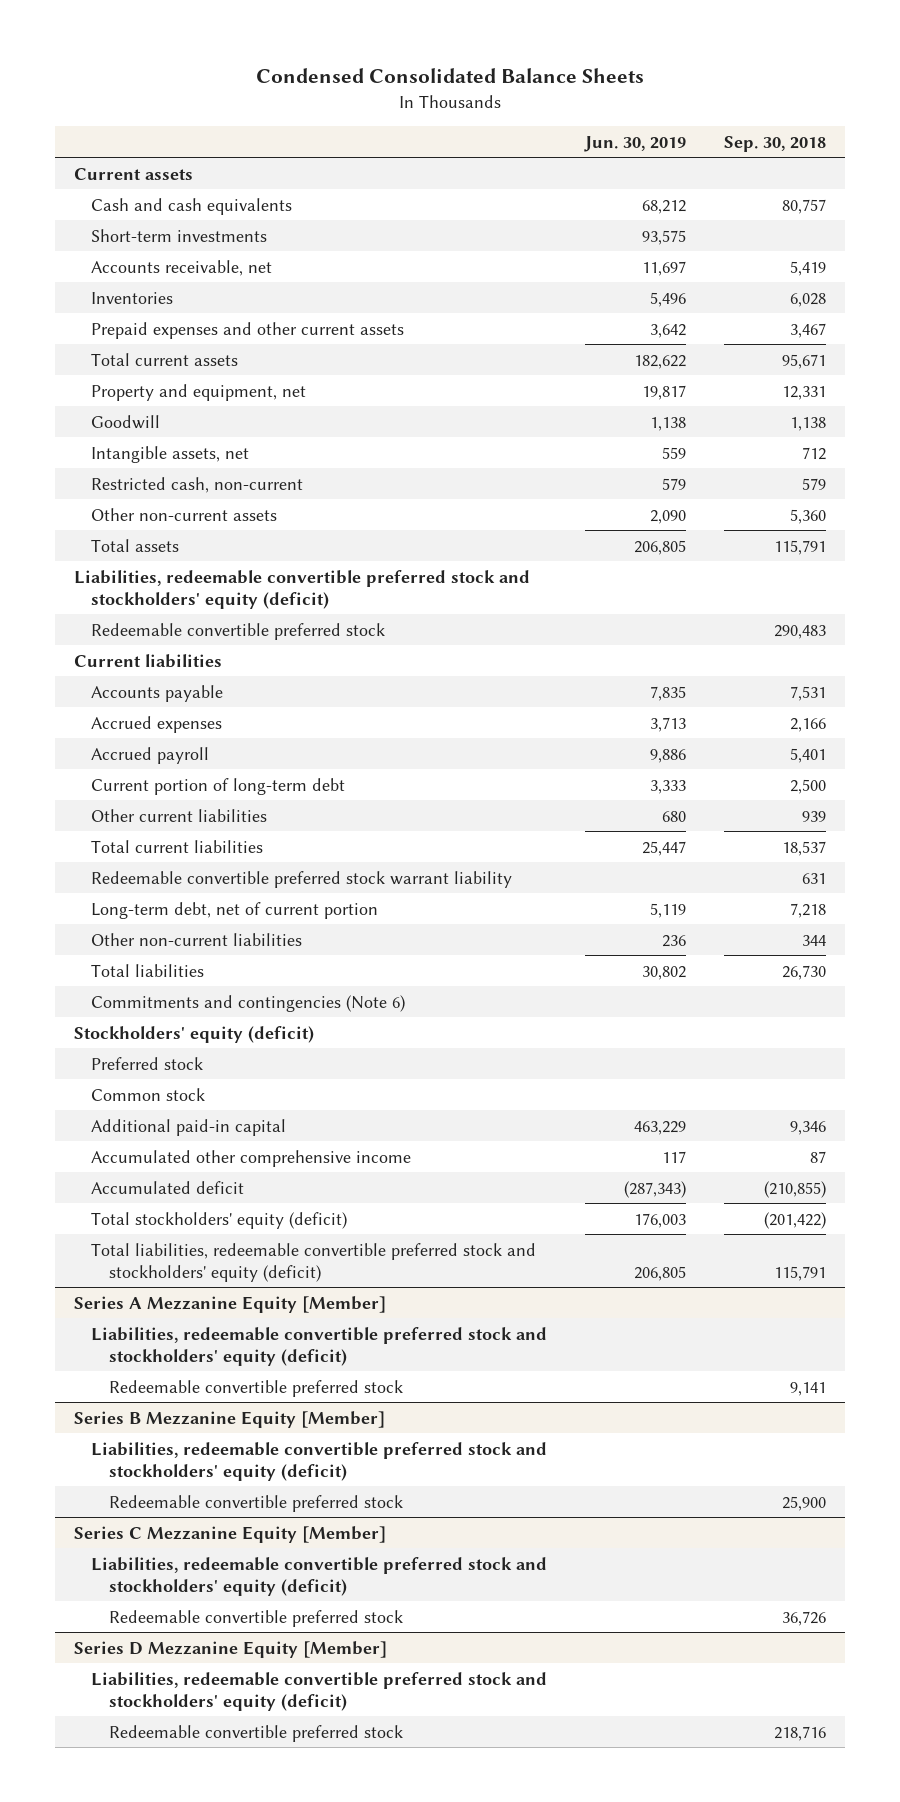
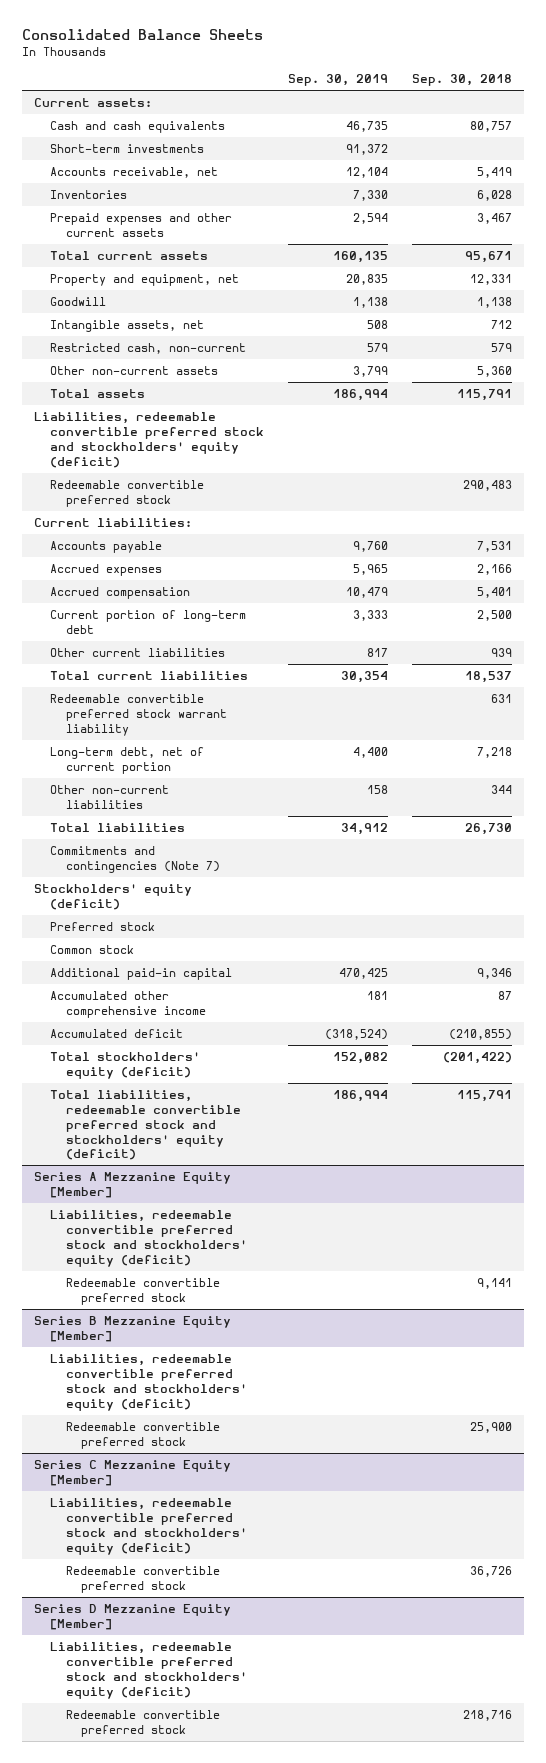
- Condensed Consolidated Balance Sheets
+ Consolidated Balance Sheets
- | Jun. 30, 2019 | Sep. 30, 2018
+ | Sep. 30, 2019 | Sep. 30, 2018
- Current assets
+ Current assets:
- Current liabilities
+ Current liabilities:
- Accrued payroll | 9,886 | 5,401
+ Accrued compensation | 10,479 | 5,401
- Commitments and contingencies (Note 6)
+ Commitments and contingencies (Note 7)

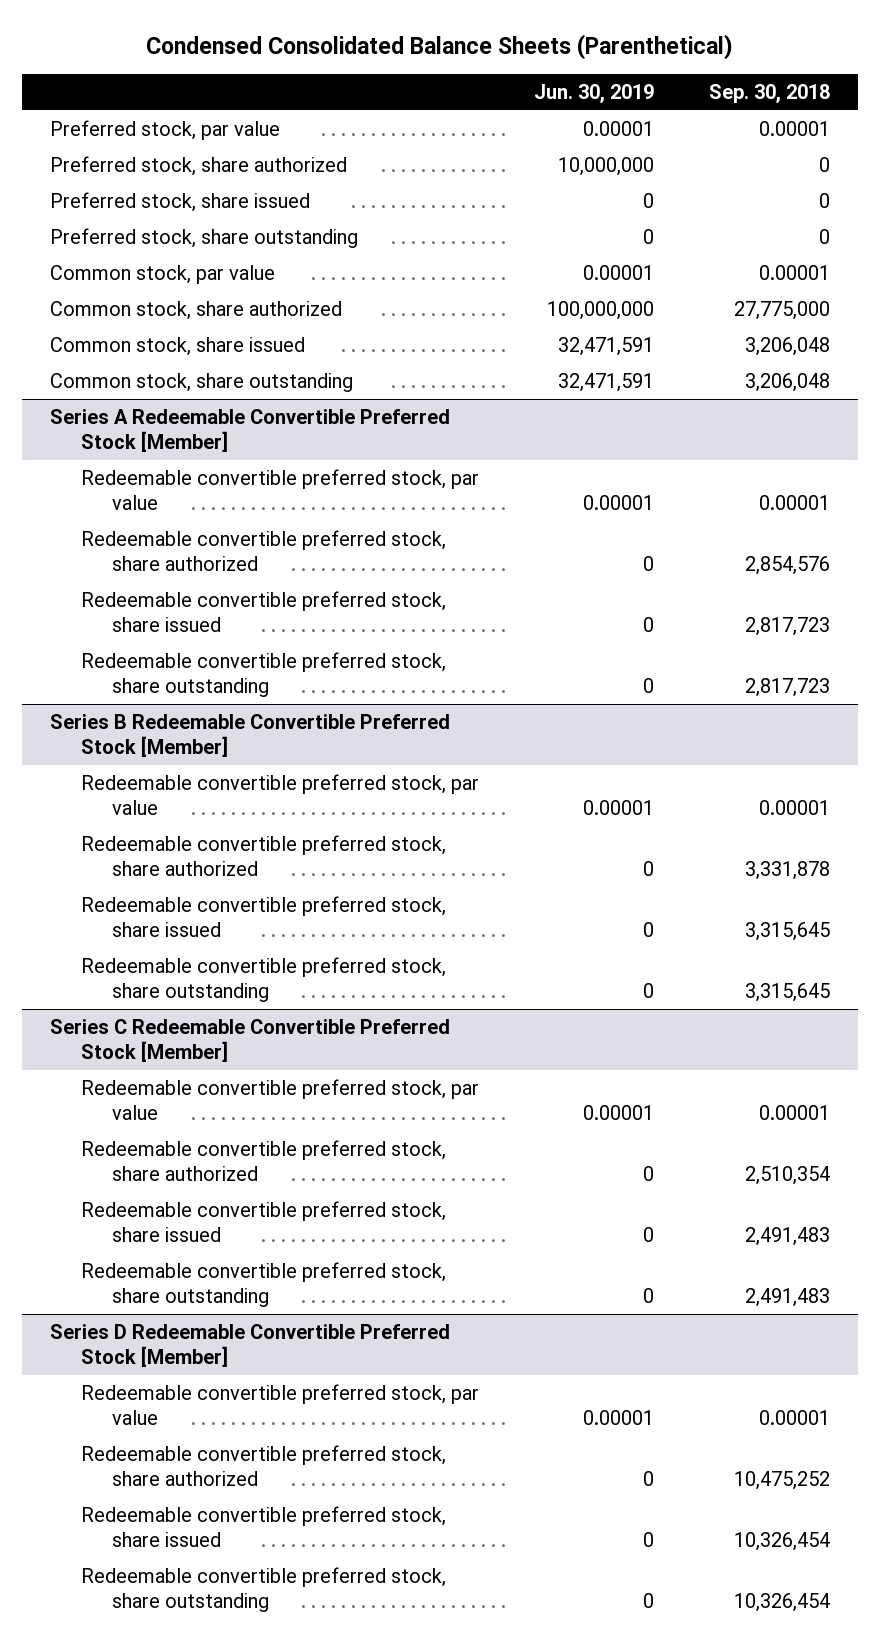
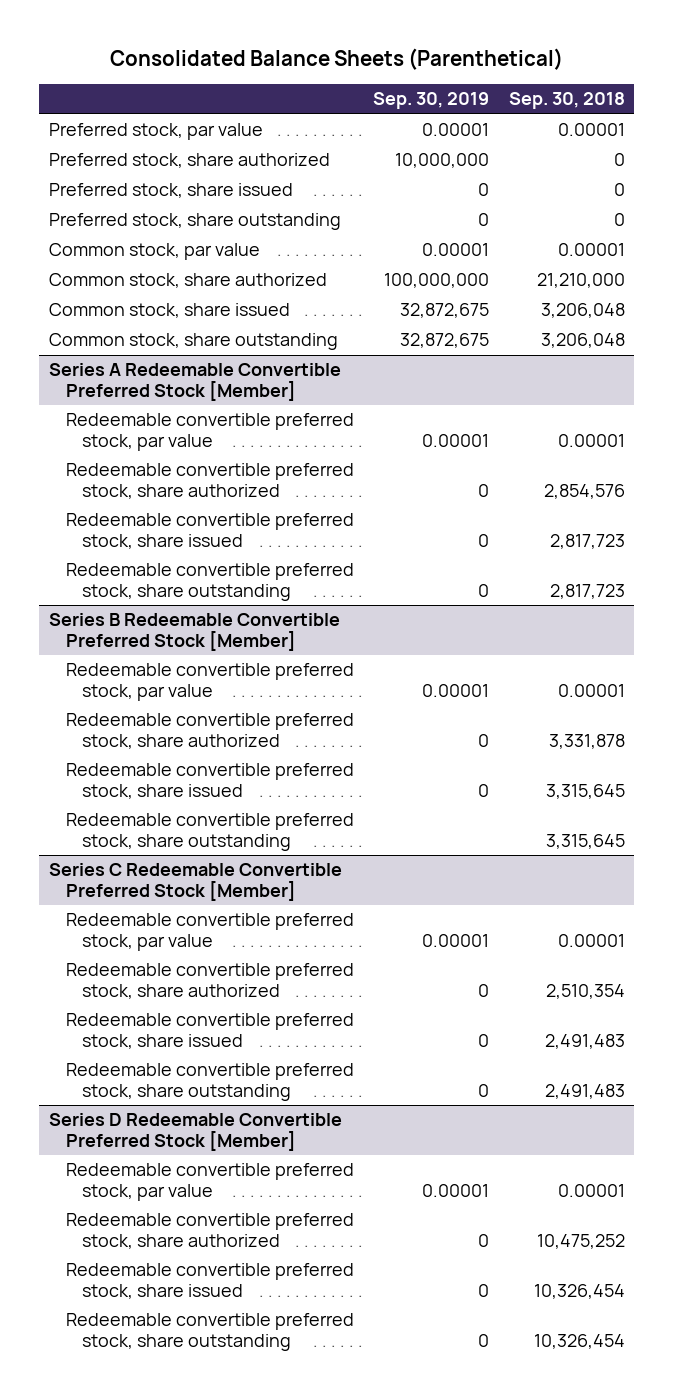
- Condensed Consolidated Balance Sheets (Parenthetical)
+ Consolidated Balance Sheets (Parenthetical)
- | Jun. 30, 2019 | Sep. 30, 2018
+ | Sep. 30, 2019 | Sep. 30, 2018
- Common stock, share authorized | 100,000,000 | 27,775,000
+ Common stock, share authorized | 100,000,000 | 21,210,000

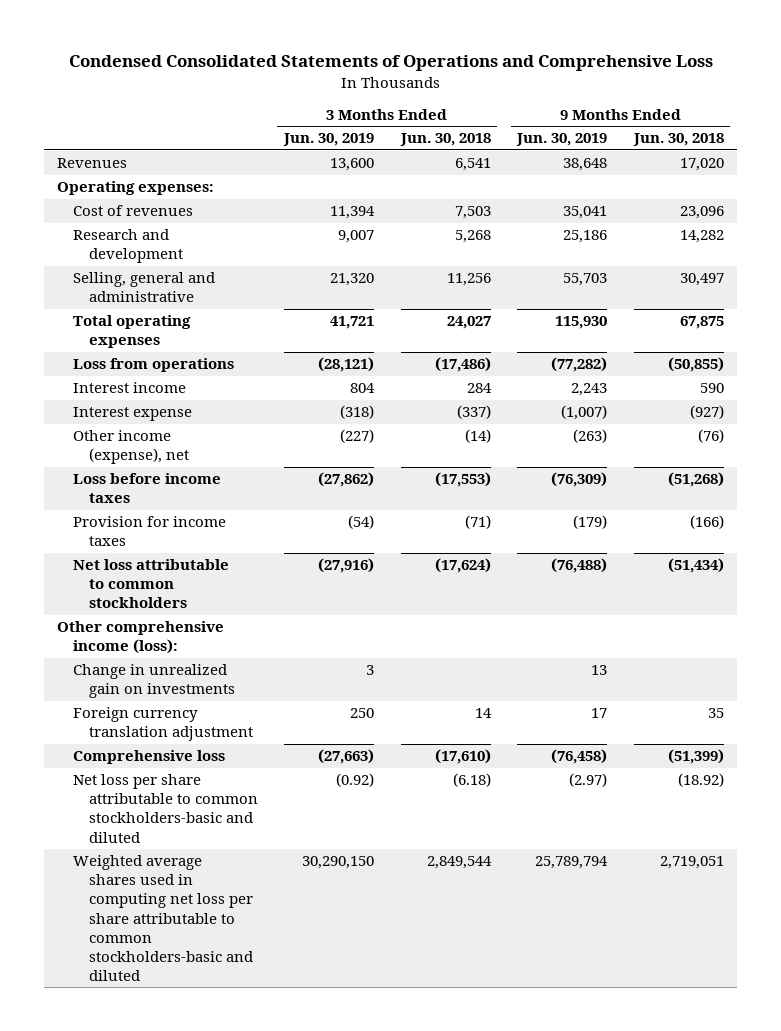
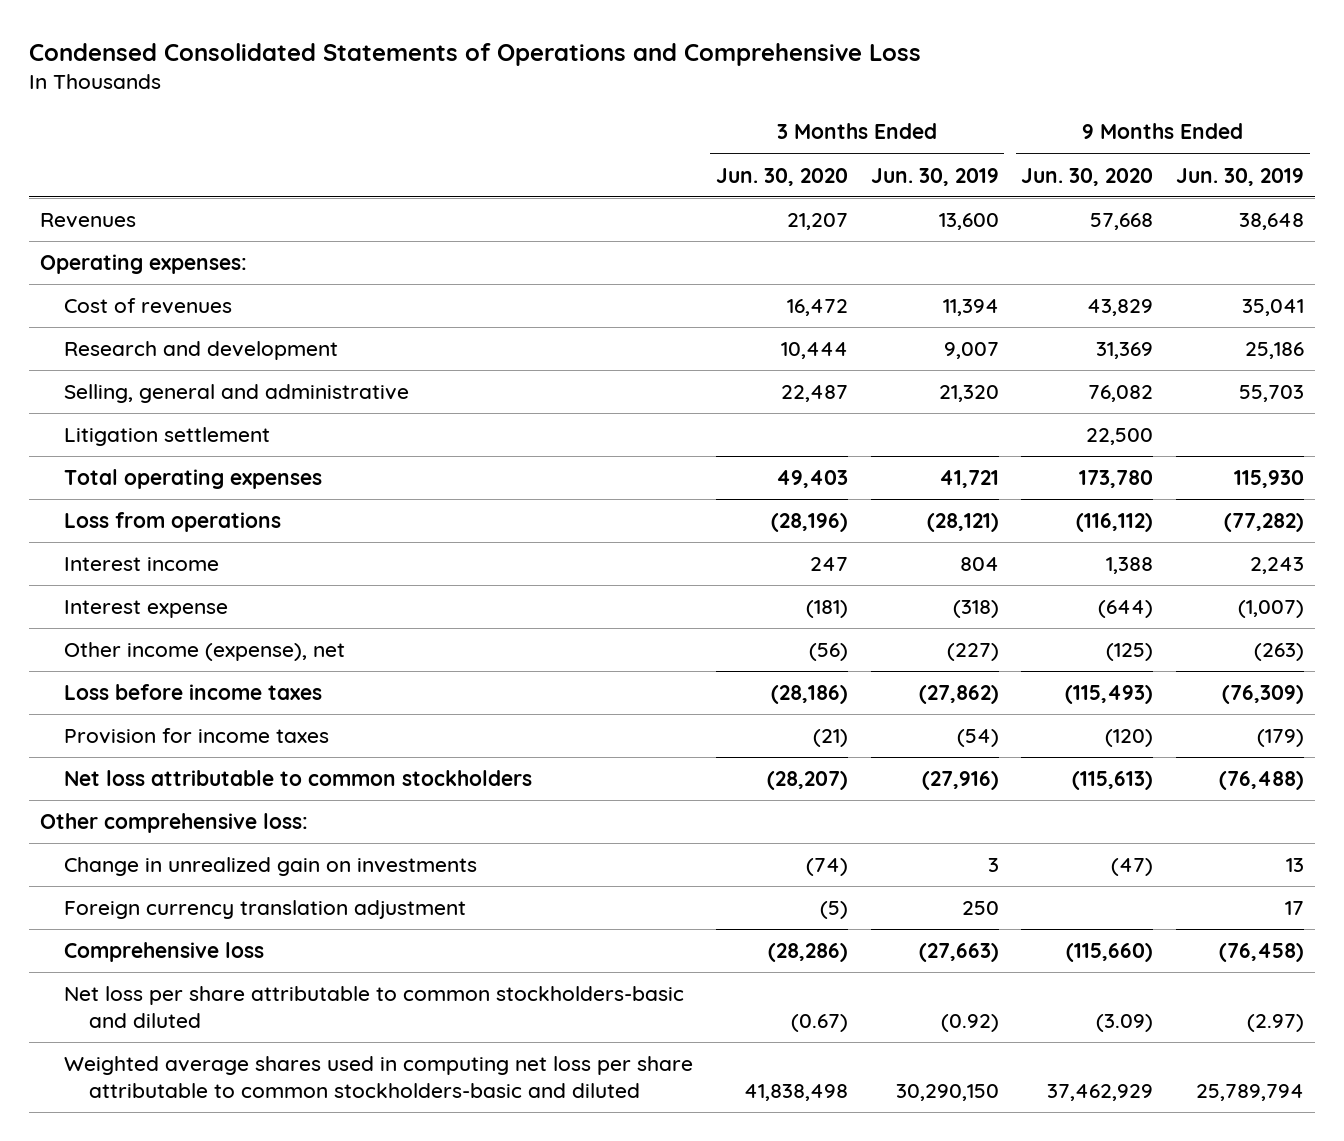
- | 3 Months Ended Jun. 30, 2019 | 3 Months Ended Jun. 30, 2018 | 9 Months Ended Jun. 30, 2019 | 9 Months Ended Jun. 30, 2018
+ | 3 Months Ended Jun. 30, 2020 | 3 Months Ended Jun. 30, 2019 | 9 Months Ended Jun. 30, 2020 | 9 Months Ended Jun. 30, 2019
+ Litigation settlement | | | 22,500 |
- Other comprehensive income (loss):
+ Other comprehensive loss:

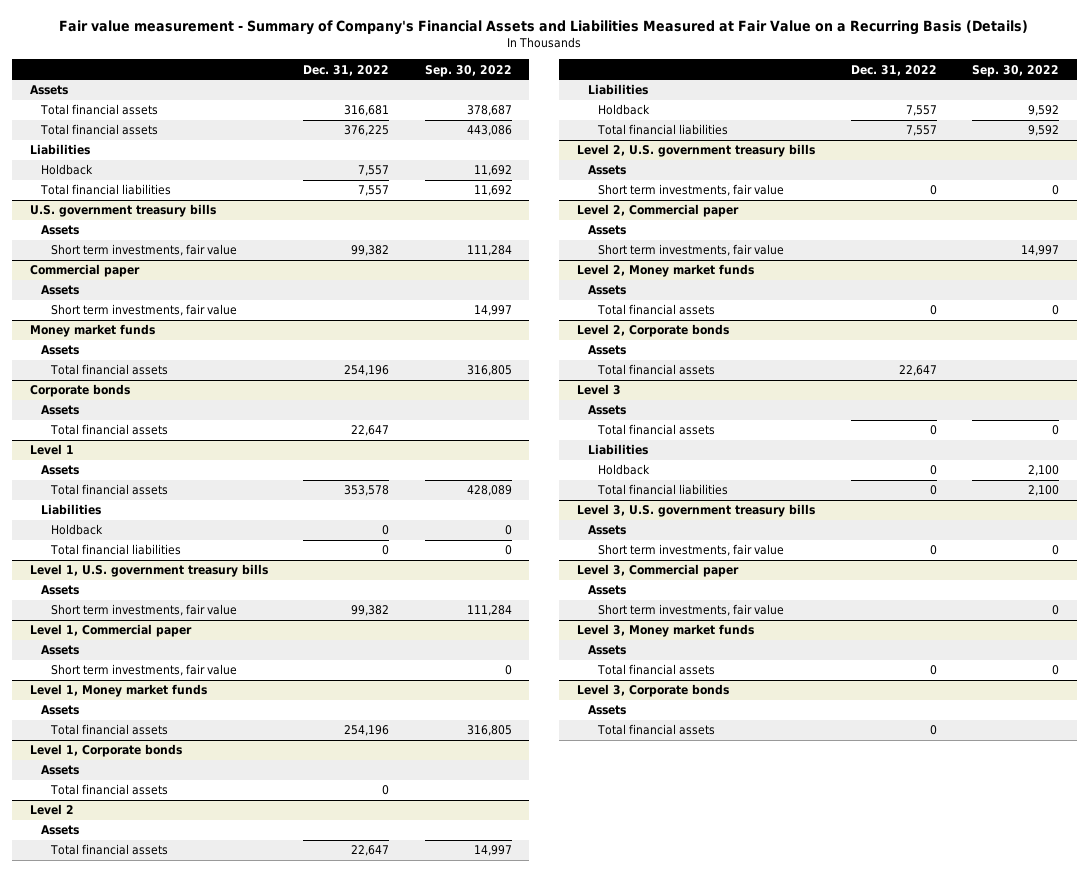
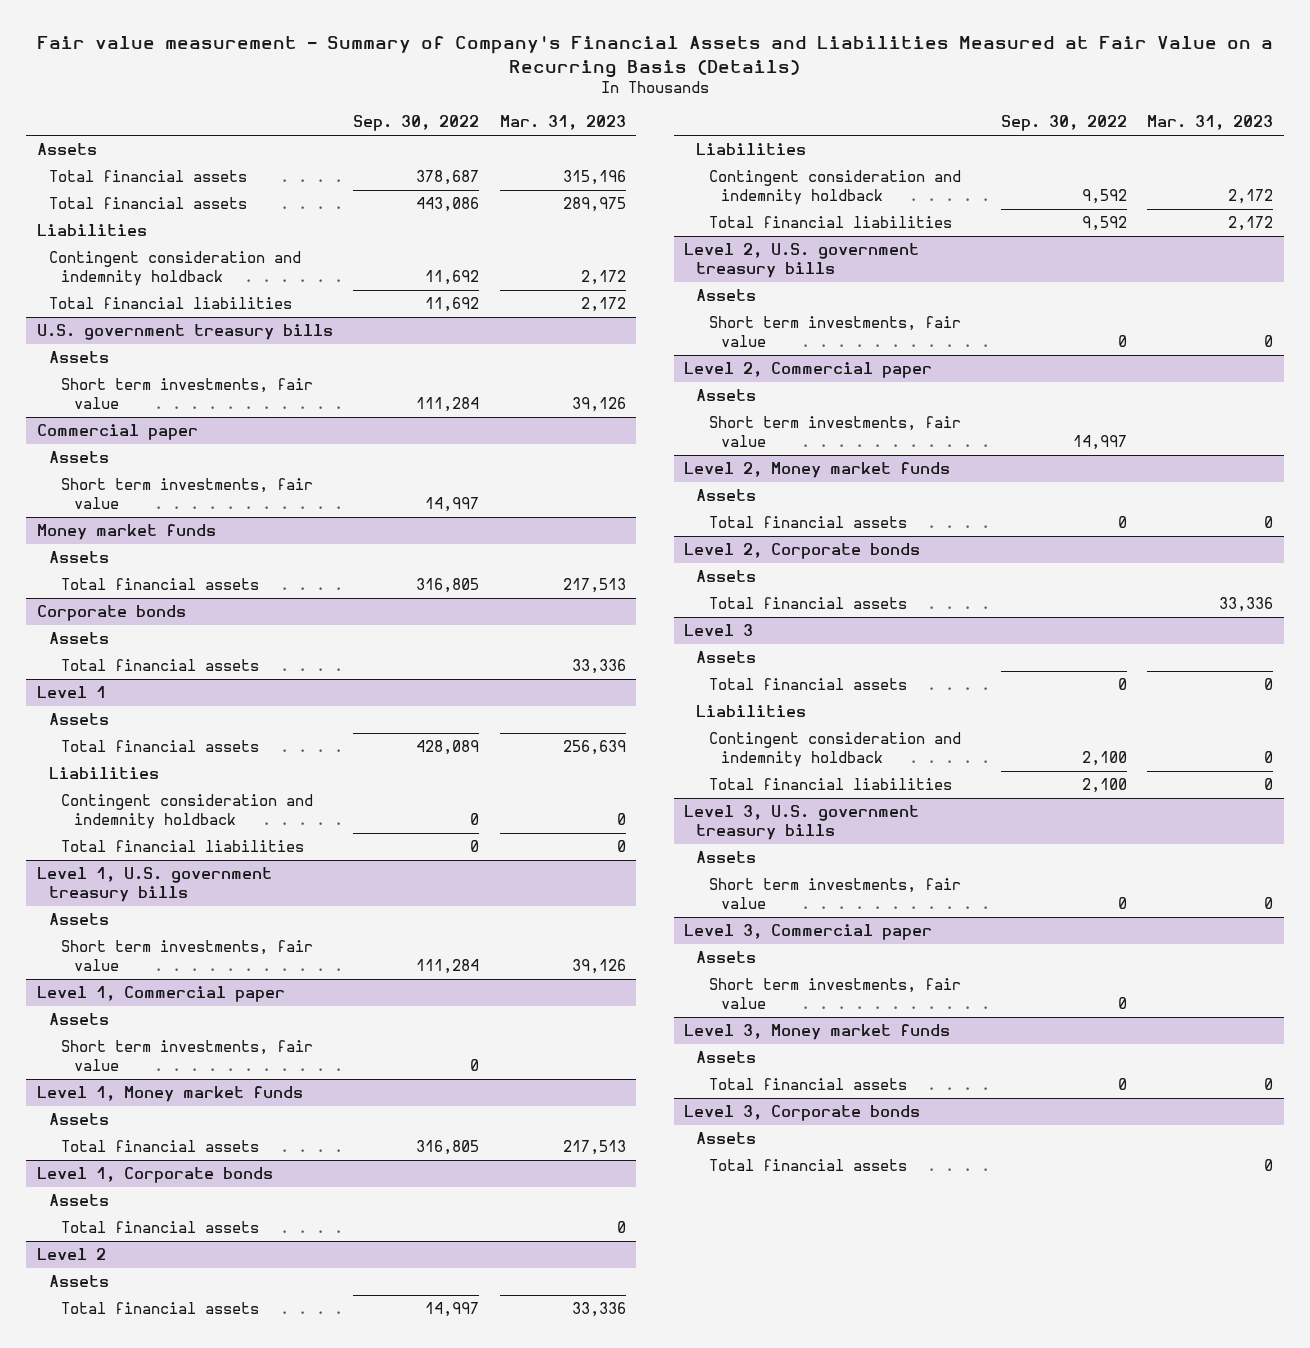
- | Dec. 31, 2022 | Sep. 30, 2022
+ | Sep. 30, 2022 | Mar. 31, 2023
- Holdback | 7,557 | 11,692
+ Contingent consideration and indemnity holdback | 11,692 | 2,172
@ Level 1
- Holdback | 0 | 0
+ Contingent consideration and indemnity holdback | 0 | 0
@ Level 2
- Holdback | 7,557 | 9,592
+ Contingent consideration and indemnity holdback | 9,592 | 2,172
@ Level 3
- Holdback | 0 | 2,100
+ Contingent consideration and indemnity holdback | 2,100 | 0

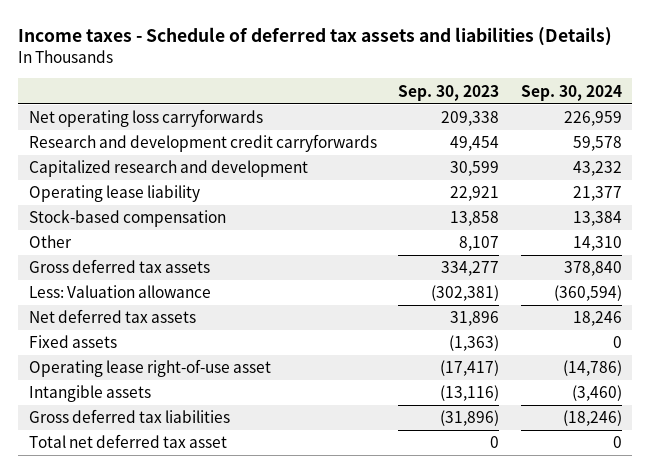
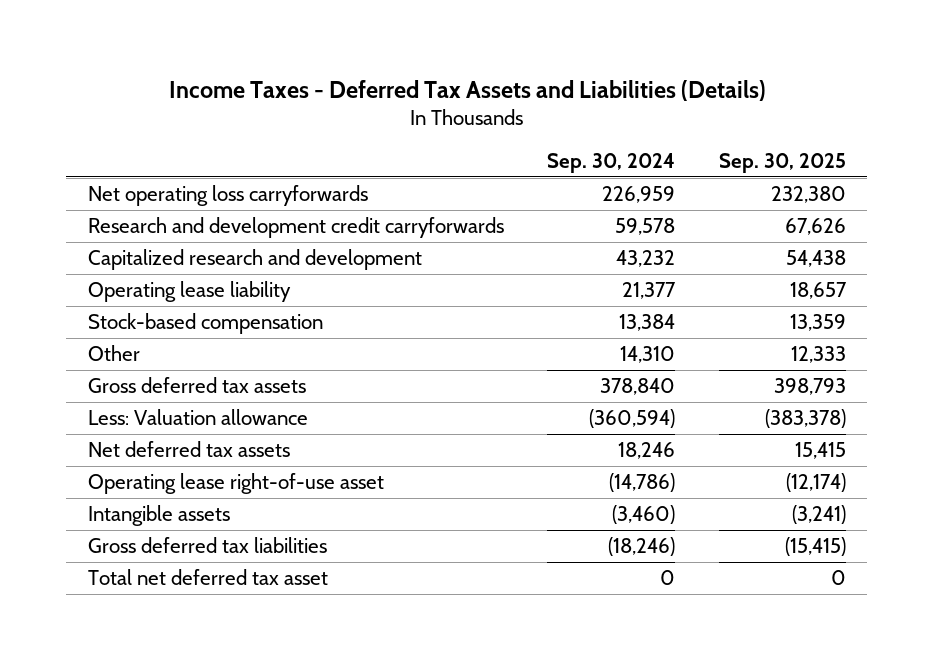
- Income taxes - Schedule of deferred tax assets and liabilities (Details)
+ Income Taxes - Deferred Tax Assets and Liabilities (Details)
- | Sep. 30, 2023 | Sep. 30, 2024
+ | Sep. 30, 2024 | Sep. 30, 2025
- Fixed assets | (1,363) | 0

